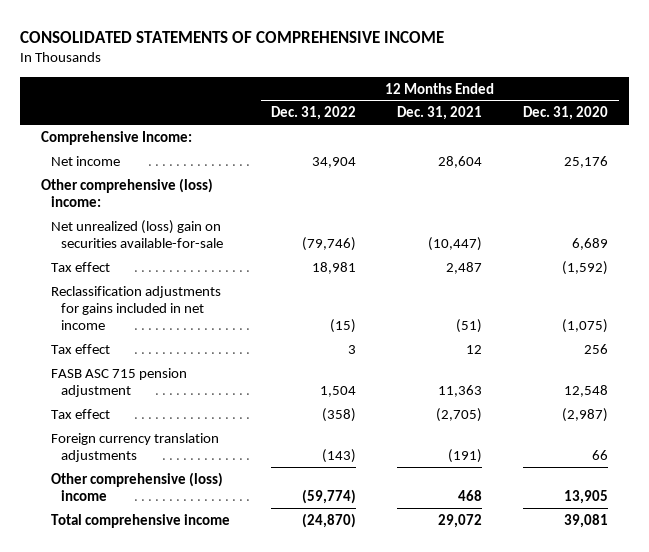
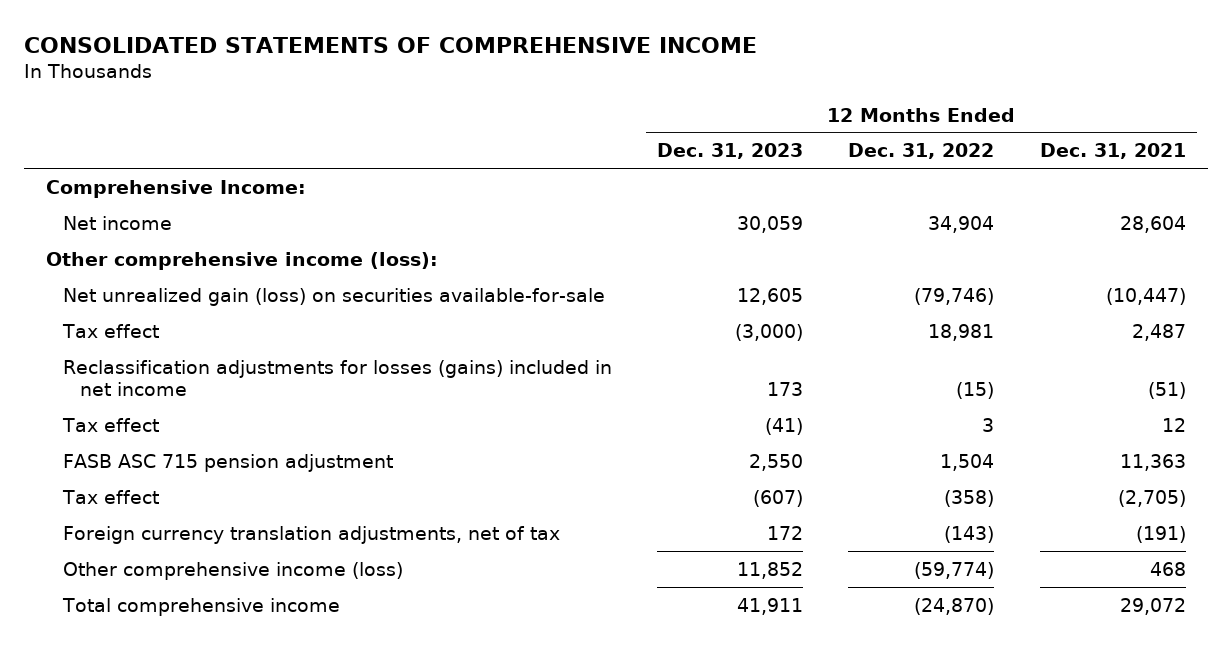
- | 12 Months Ended Dec. 31, 2022 | 12 Months Ended Dec. 31, 2021 | 12 Months Ended Dec. 31, 2020
+ | 12 Months Ended Dec. 31, 2023 | 12 Months Ended Dec. 31, 2022 | 12 Months Ended Dec. 31, 2021
- Other comprehensive (loss) income:
- Net unrealized (loss) gain on securities available-for-sale | (79,746) | (10,447) | 6,689
+ Other comprehensive income (loss):
+ Net unrealized gain (loss) on securities available-for-sale | 12,605 | (79,746) | (10,447)
- Reclassification adjustments for gains included in net income | (15) | (51) | (1,075)
+ Reclassification adjustments for losses (gains) included in net income | 173 | (15) | (51)
- Foreign currency translation adjustments | (143) | (191) | 66
- Other comprehensive (loss) income | (59,774) | 468 | 13,905
+ Foreign currency translation adjustments, net of tax | 172 | (143) | (191)
+ Other comprehensive income (loss) | 11,852 | (59,774) | 468

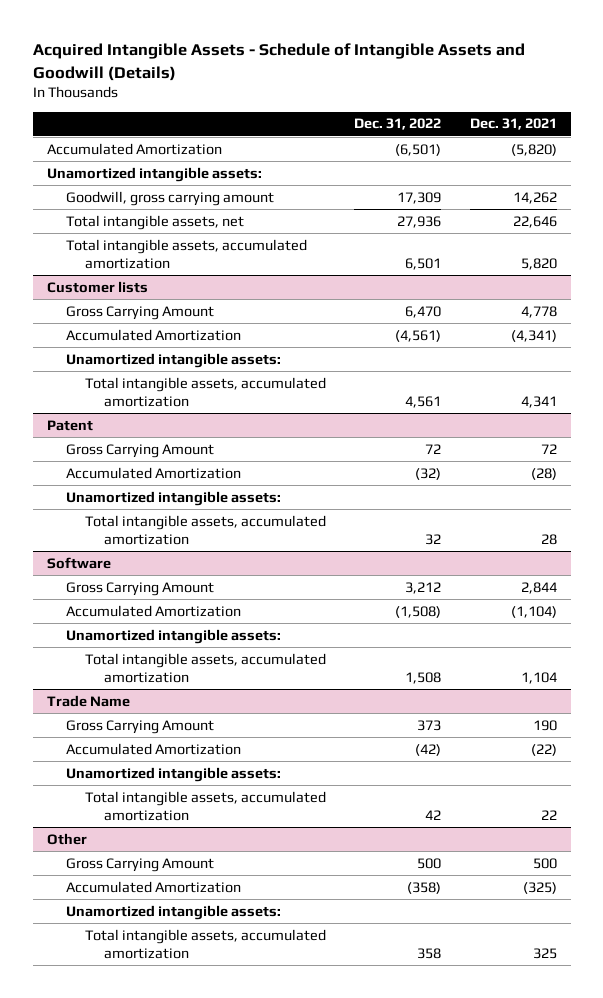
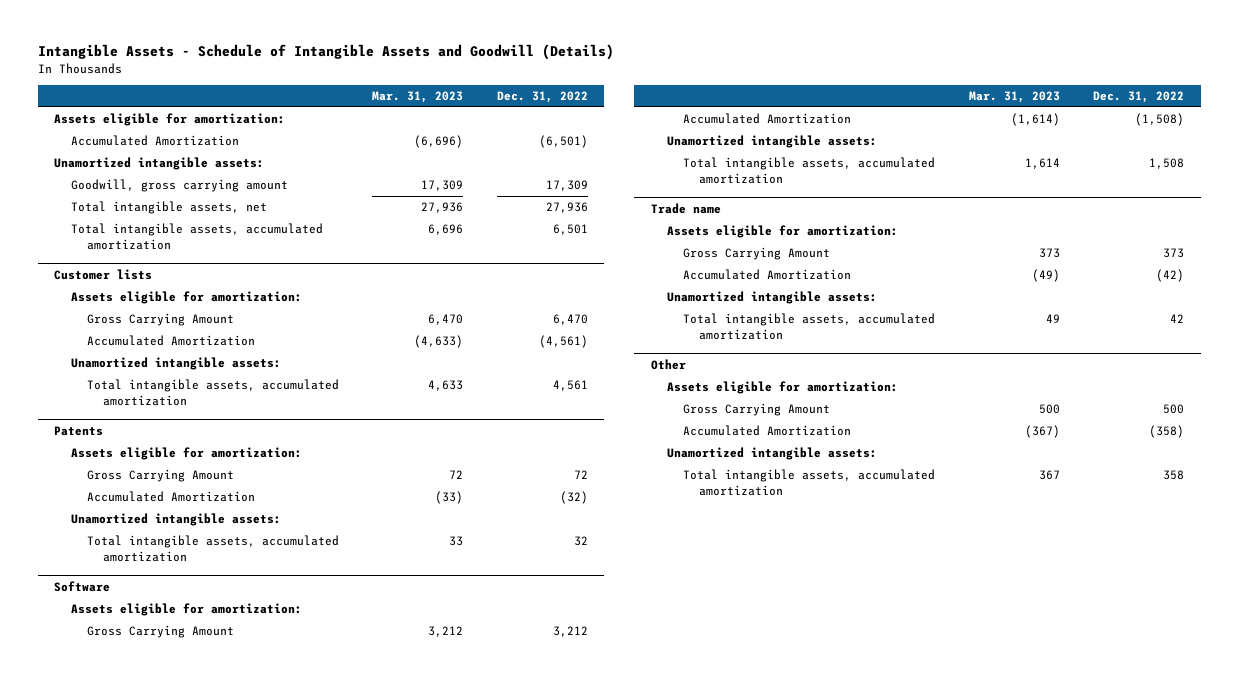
- Acquired Intangible Assets - Schedule of Intangible Assets and Goodwill (Details)
+ Intangible Assets - Schedule of Intangible Assets and Goodwill (Details)
- | Dec. 31, 2022 | Dec. 31, 2021
+ | Mar. 31, 2023 | Dec. 31, 2022
+ Assets eligible for amortization:
@ Customer lists
+ Assets eligible for amortization:
- Patent
+ Patents
+ Assets eligible for amortization:
@ Software
+ Assets eligible for amortization:
- Trade Name
+ Trade name
+ Assets eligible for amortization:
@ Other
+ Assets eligible for amortization:

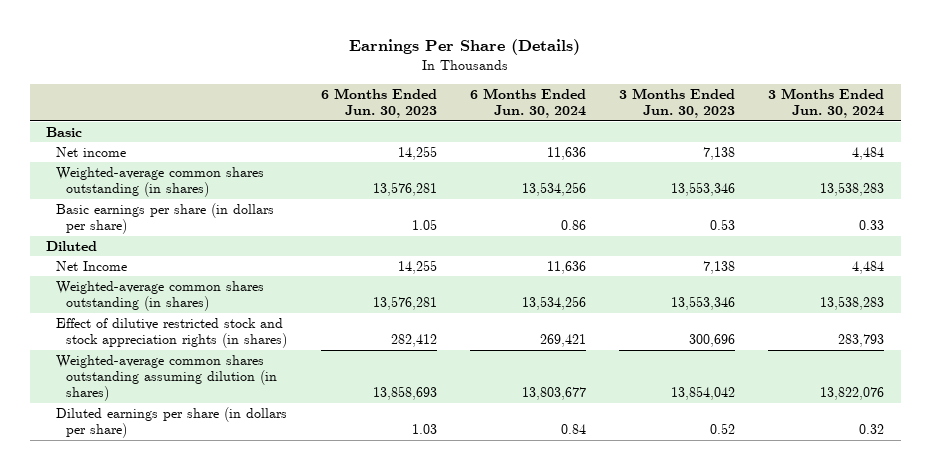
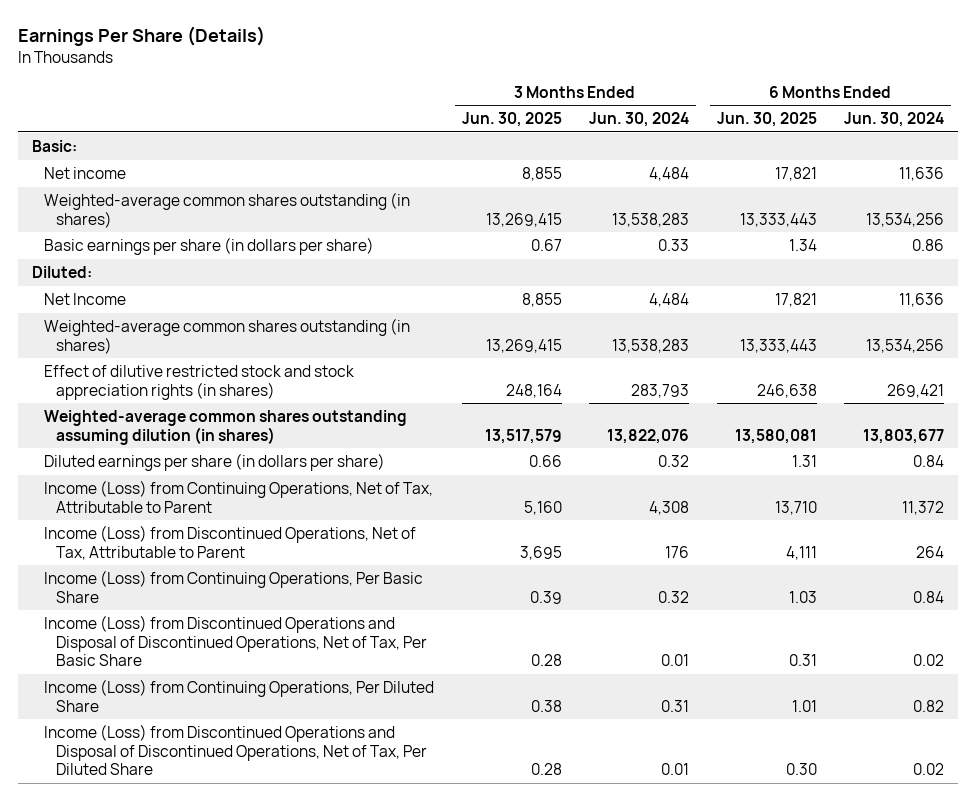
- | 6 Months Ended Jun. 30, 2023 | 6 Months Ended Jun. 30, 2024 | 3 Months Ended Jun. 30, 2023 | 3 Months Ended Jun. 30, 2024
+ | 3 Months Ended Jun. 30, 2025 | 3 Months Ended Jun. 30, 2024 | 6 Months Ended Jun. 30, 2025 | 6 Months Ended Jun. 30, 2024
- Basic
+ Basic:
- Diluted
+ Diluted:
+ Income (Loss) from Continuing Operations, Net of Tax, Attributable to Parent | 5,160 | 4,308 | 13,710 | 11,372
+ Income (Loss) from Discontinued Operations, Net of Tax, Attributable to Parent | 3,695 | 176 | 4,111 | 264
+ Income (Loss) from Continuing Operations, Per Basic Share | 0.39 | 0.32 | 1.03 | 0.84
+ Income (Loss) from Discontinued Operations and Disposal of Discontinued Operations, Net of Tax, Per Basic Share | 0.28 | 0.01 | 0.31 | 0.02
+ Income (Loss) from Continuing Operations, Per Diluted Share | 0.38 | 0.31 | 1.01 | 0.82
+ Income (Loss) from Discontinued Operations and Disposal of Discontinued Operations, Net of Tax, Per Diluted Share | 0.28 | 0.01 | 0.30 | 0.02

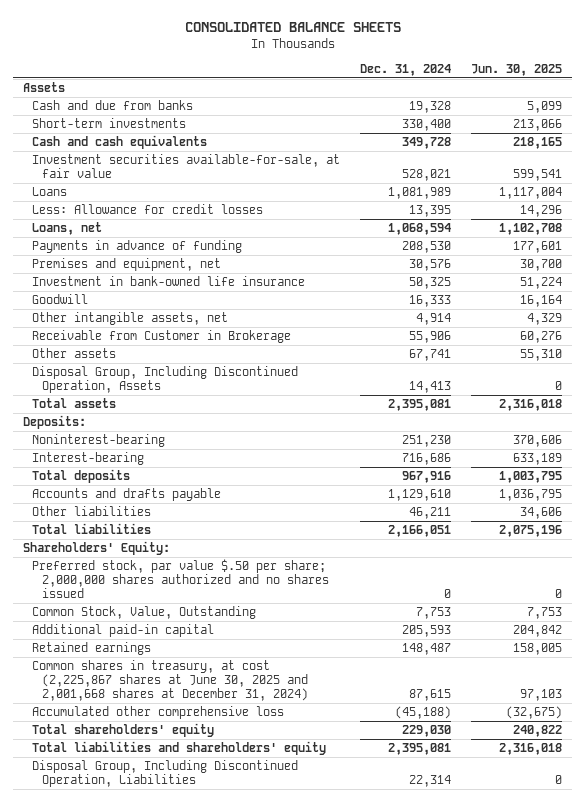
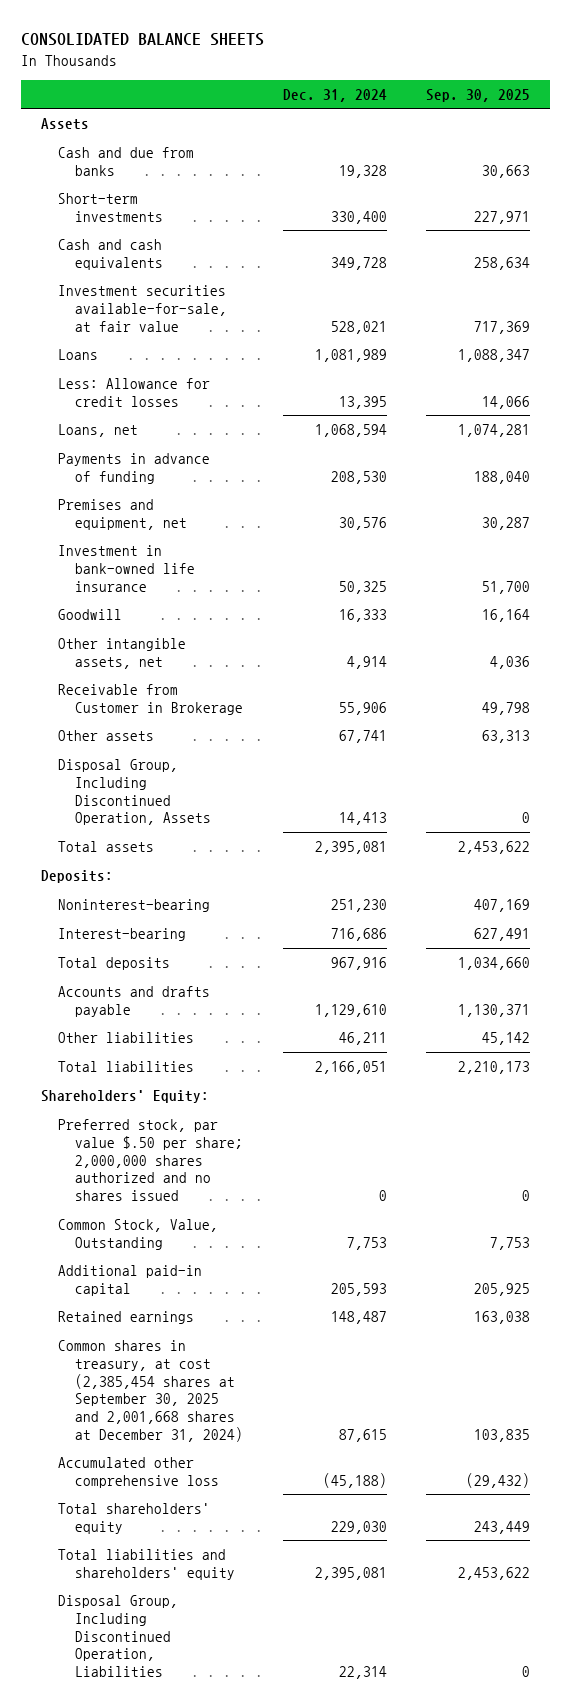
- | Dec. 31, 2024 | Jun. 30, 2025
+ | Dec. 31, 2024 | Sep. 30, 2025
- Common shares in treasury, at cost (2,225,867 shares at June 30, 2025 and 2,001,668 shares at December 31, 2024) | 87,615 | 97,103
+ Common shares in treasury, at cost (2,385,454 shares at September 30, 2025 and 2,001,668 shares at December 31, 2024) | 87,615 | 103,835

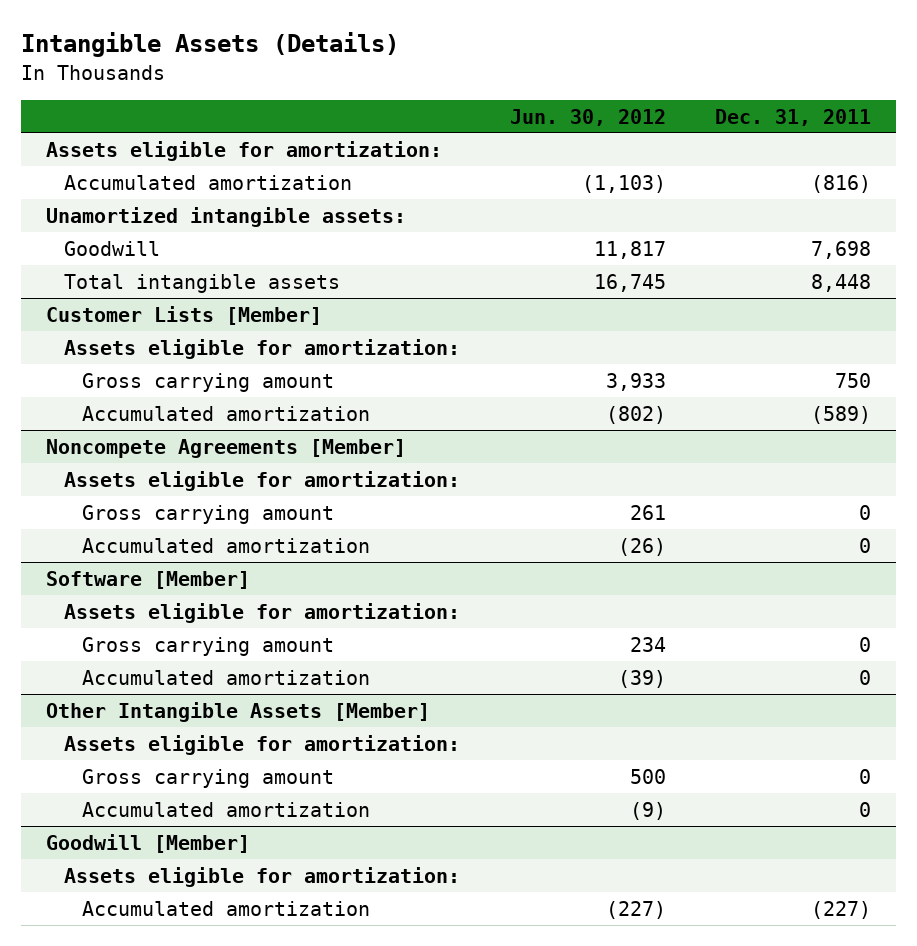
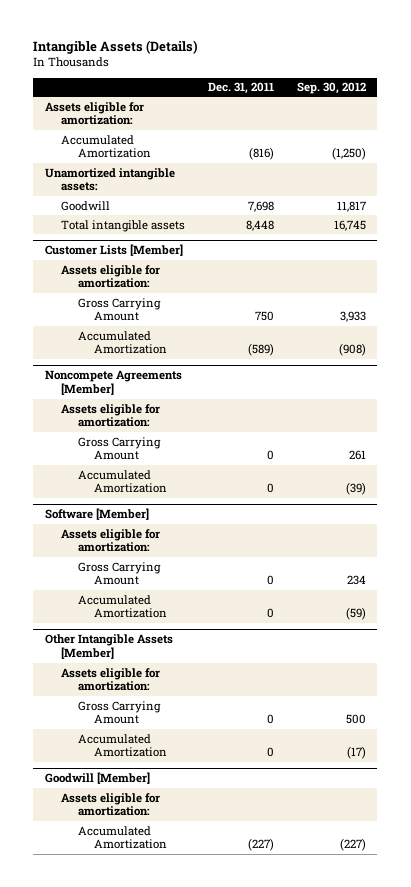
- | Jun. 30, 2012 | Dec. 31, 2011
+ | Dec. 31, 2011 | Sep. 30, 2012
- Accumulated amortization | (1,103) | (816)
+ Accumulated Amortization | (816) | (1,250)
@ Customer Lists [Member]
- Gross carrying amount | 3,933 | 750
- Accumulated amortization | (802) | (589)
+ Gross Carrying Amount | 750 | 3,933
+ Accumulated Amortization | (589) | (908)
@ Noncompete Agreements [Member]
- Gross carrying amount | 261 | 0
- Accumulated amortization | (26) | 0
+ Gross Carrying Amount | 0 | 261
+ Accumulated Amortization | 0 | (39)
@ Software [Member]
- Gross carrying amount | 234 | 0
- Accumulated amortization | (39) | 0
+ Gross Carrying Amount | 0 | 234
+ Accumulated Amortization | 0 | (59)
@ Other Intangible Assets [Member]
- Gross carrying amount | 500 | 0
- Accumulated amortization | (9) | 0
+ Gross Carrying Amount | 0 | 500
+ Accumulated Amortization | 0 | (17)
@ Goodwill [Member]
- Accumulated amortization | (227) | (227)
+ Accumulated Amortization | (227) | (227)

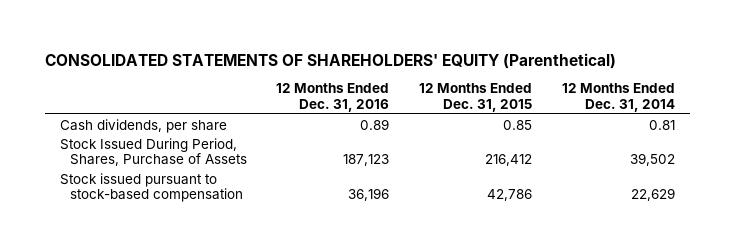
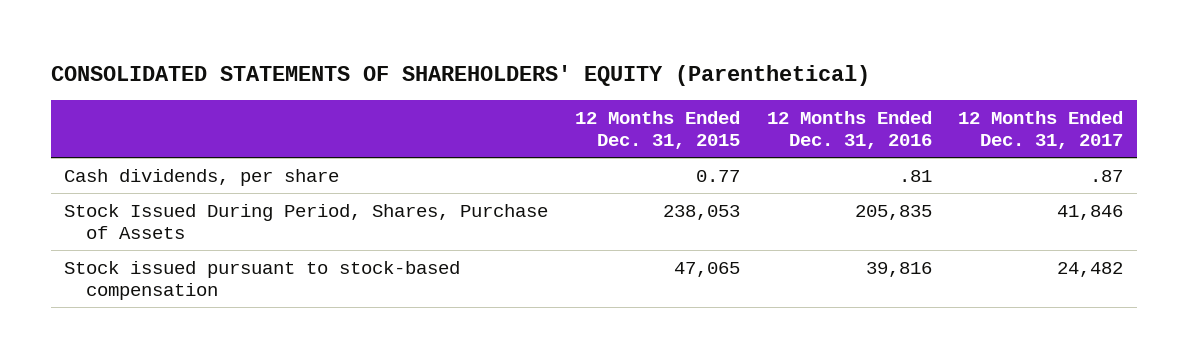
- | 12 Months Ended Dec. 31, 2016 | 12 Months Ended Dec. 31, 2015 | 12 Months Ended Dec. 31, 2014
+ | 12 Months Ended Dec. 31, 2015 | 12 Months Ended Dec. 31, 2016 | 12 Months Ended Dec. 31, 2017
- Cash dividends, per share | 0.89 | 0.85 | 0.81
- Stock Issued During Period, Shares, Purchase of Assets | 187,123 | 216,412 | 39,502
- Stock issued pursuant to stock-based compensation | 36,196 | 42,786 | 22,629
+ Cash dividends, per share | 0.77 | .81 | .87
+ Stock Issued During Period, Shares, Purchase of Assets | 238,053 | 205,835 | 41,846
+ Stock issued pursuant to stock-based compensation | 47,065 | 39,816 | 24,482

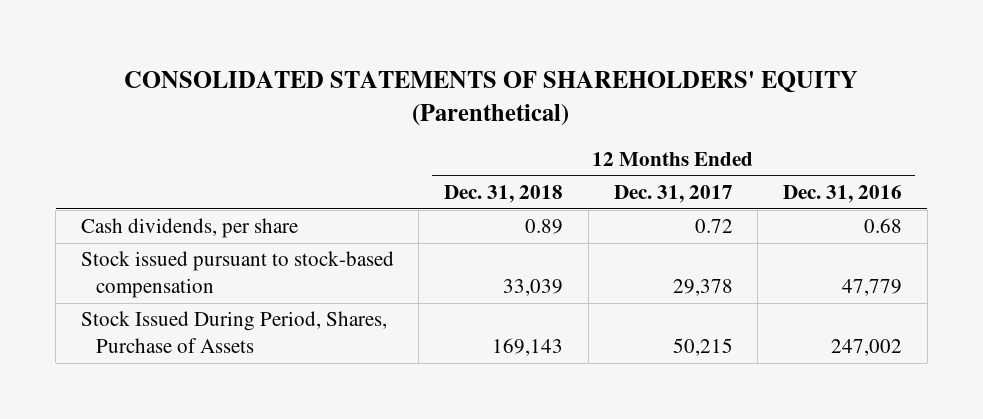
- | 12 Months Ended Dec. 31, 2015 | 12 Months Ended Dec. 31, 2016 | 12 Months Ended Dec. 31, 2017
+ | 12 Months Ended Dec. 31, 2018 | 12 Months Ended Dec. 31, 2017 | 12 Months Ended Dec. 31, 2016
- Cash dividends, per share | 0.77 | .81 | .87
- Stock Issued During Period, Shares, Purchase of Assets | 238,053 | 205,835 | 41,846
- Stock issued pursuant to stock-based compensation | 47,065 | 39,816 | 24,482
+ Cash dividends, per share | 0.89 | 0.72 | 0.68
+ Stock issued pursuant to stock-based compensation | 33,039 | 29,378 | 47,779
+ Stock Issued During Period, Shares, Purchase of Assets | 169,143 | 50,215 | 247,002

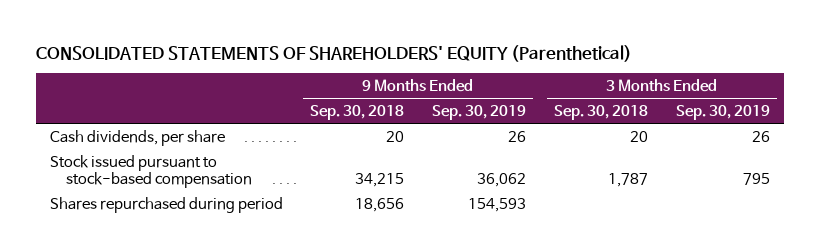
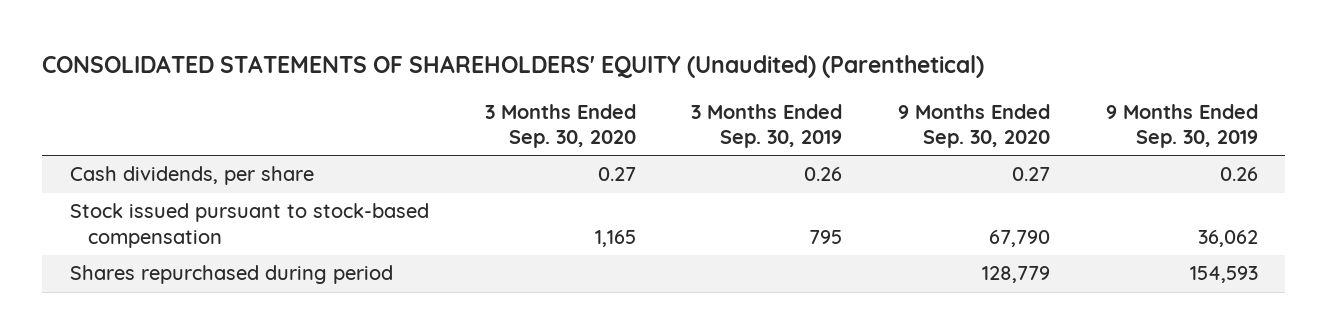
- CONSOLIDATED STATEMENTS OF SHAREHOLDERS' EQUITY (Parenthetical)
+ CONSOLIDATED STATEMENTS OF SHAREHOLDERS' EQUITY (Unaudited) (Parenthetical)
- | 9 Months Ended Sep. 30, 2018 | 9 Months Ended Sep. 30, 2019 | 3 Months Ended Sep. 30, 2018 | 3 Months Ended Sep. 30, 2019
+ | 3 Months Ended Sep. 30, 2020 | 3 Months Ended Sep. 30, 2019 | 9 Months Ended Sep. 30, 2020 | 9 Months Ended Sep. 30, 2019
- Cash dividends, per share | 20 | 26 | 20 | 26
+ Cash dividends, per share | 0.27 | 0.26 | 0.27 | 0.26

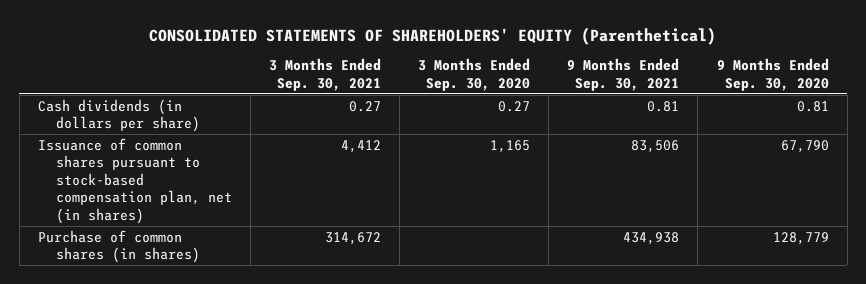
- CONSOLIDATED STATEMENTS OF SHAREHOLDERS' EQUITY (Unaudited) (Parenthetical)
+ CONSOLIDATED STATEMENTS OF SHAREHOLDERS' EQUITY (Parenthetical)
- | 3 Months Ended Sep. 30, 2020 | 3 Months Ended Sep. 30, 2019 | 9 Months Ended Sep. 30, 2020 | 9 Months Ended Sep. 30, 2019
+ | 3 Months Ended Sep. 30, 2021 | 3 Months Ended Sep. 30, 2020 | 9 Months Ended Sep. 30, 2021 | 9 Months Ended Sep. 30, 2020
- Cash dividends, per share | 0.27 | 0.26 | 0.27 | 0.26
- Stock issued pursuant to stock-based compensation | 1,165 | 795 | 67,790 | 36,062
- Shares repurchased during period | | | 128,779 | 154,593
+ Cash dividends (in dollars per share) | 0.27 | 0.27 | 0.81 | 0.81
+ Issuance of common shares pursuant to stock-based compensation plan, net (in shares) | 4,412 | 1,165 | 83,506 | 67,790
+ Purchase of common shares (in shares) | 314,672 | | 434,938 | 128,779

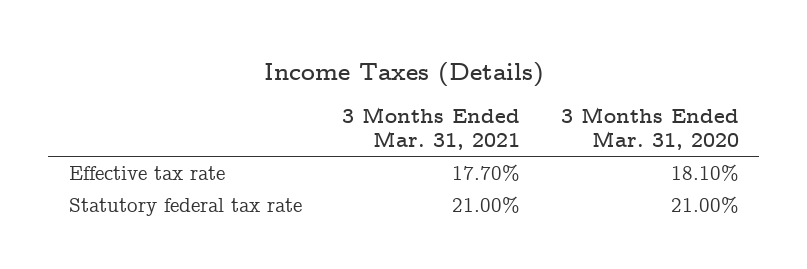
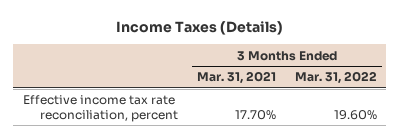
- | 3 Months Ended Mar. 31, 2021 | 3 Months Ended Mar. 31, 2020
+ | 3 Months Ended Mar. 31, 2021 | 3 Months Ended Mar. 31, 2022
- Effective tax rate | 17.70% | 18.10%
- Statutory federal tax rate | 21.00% | 21.00%
+ Effective income tax rate reconciliation, percent | 17.70% | 19.60%

